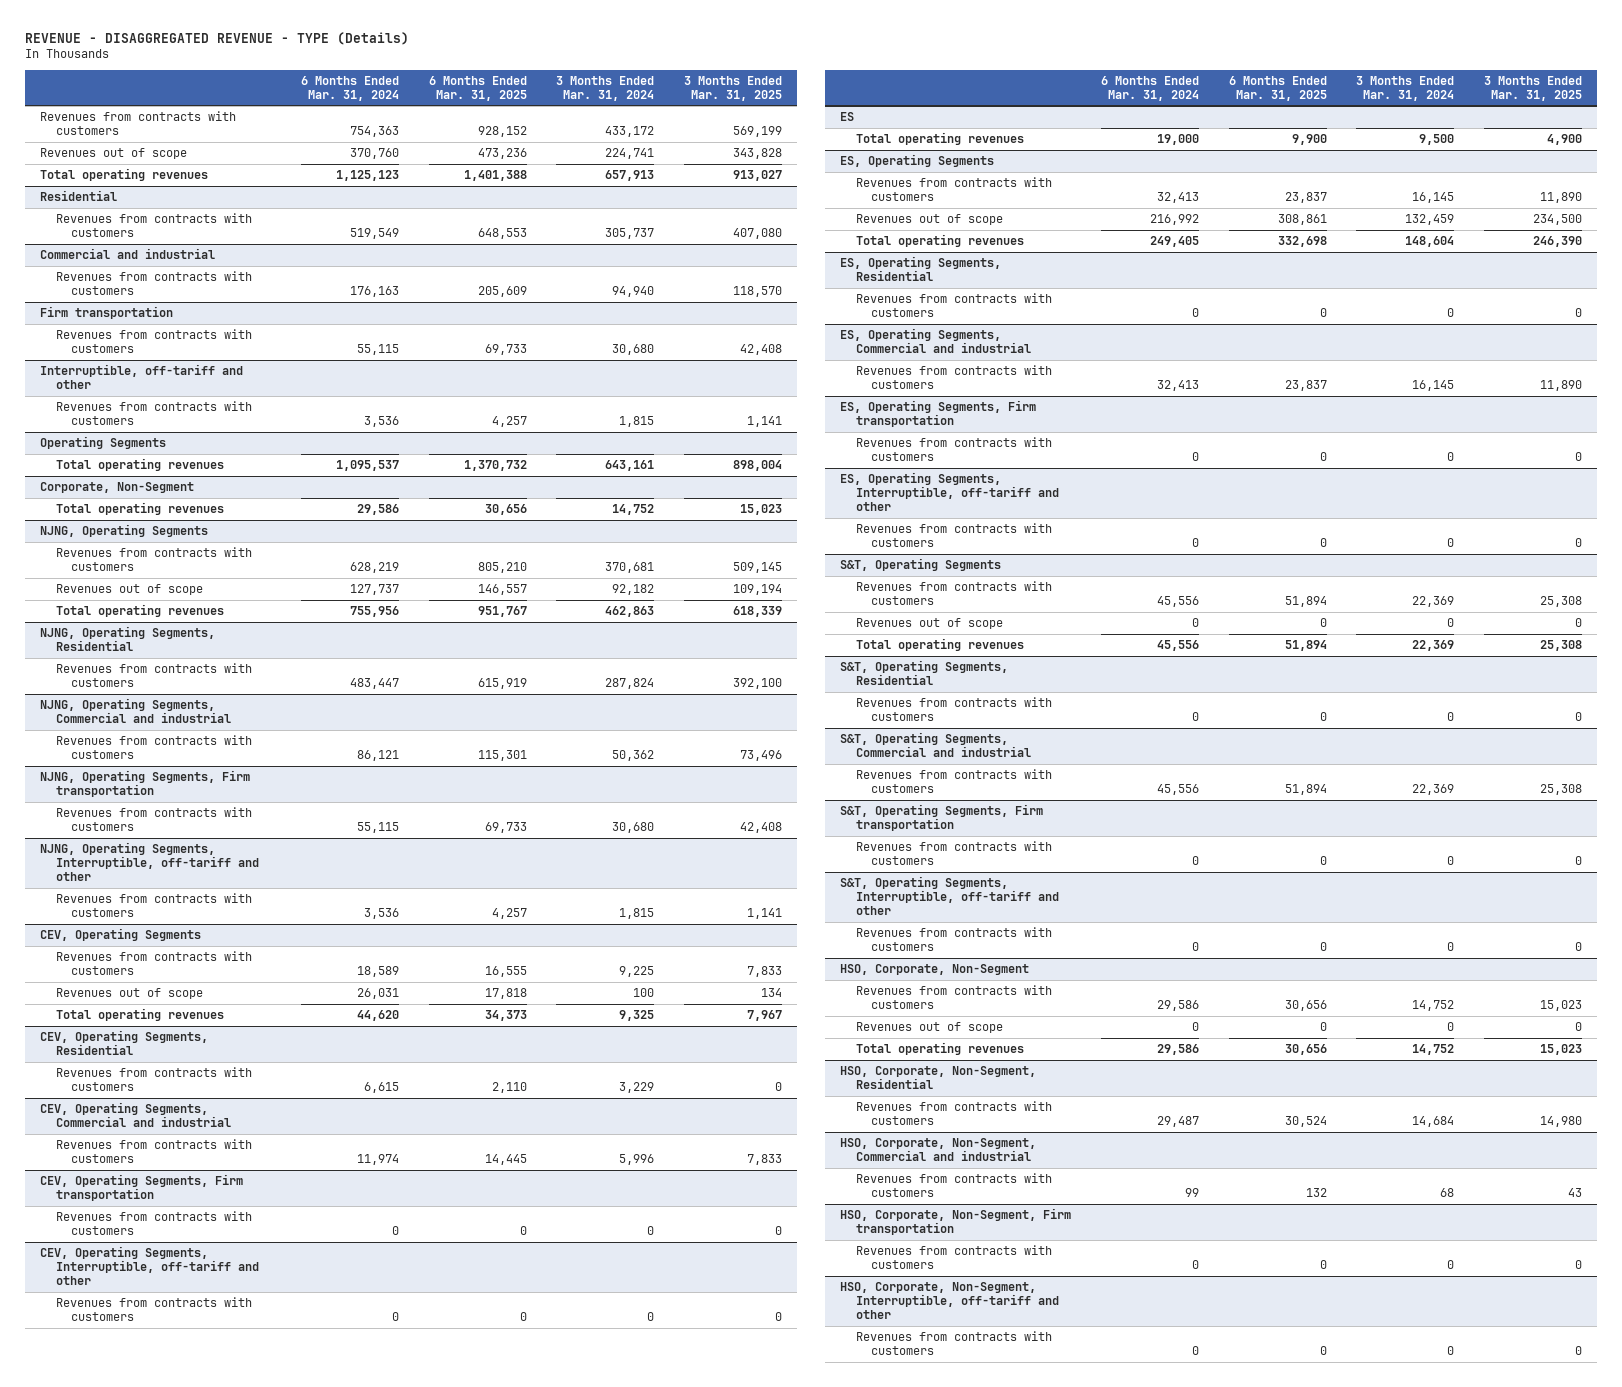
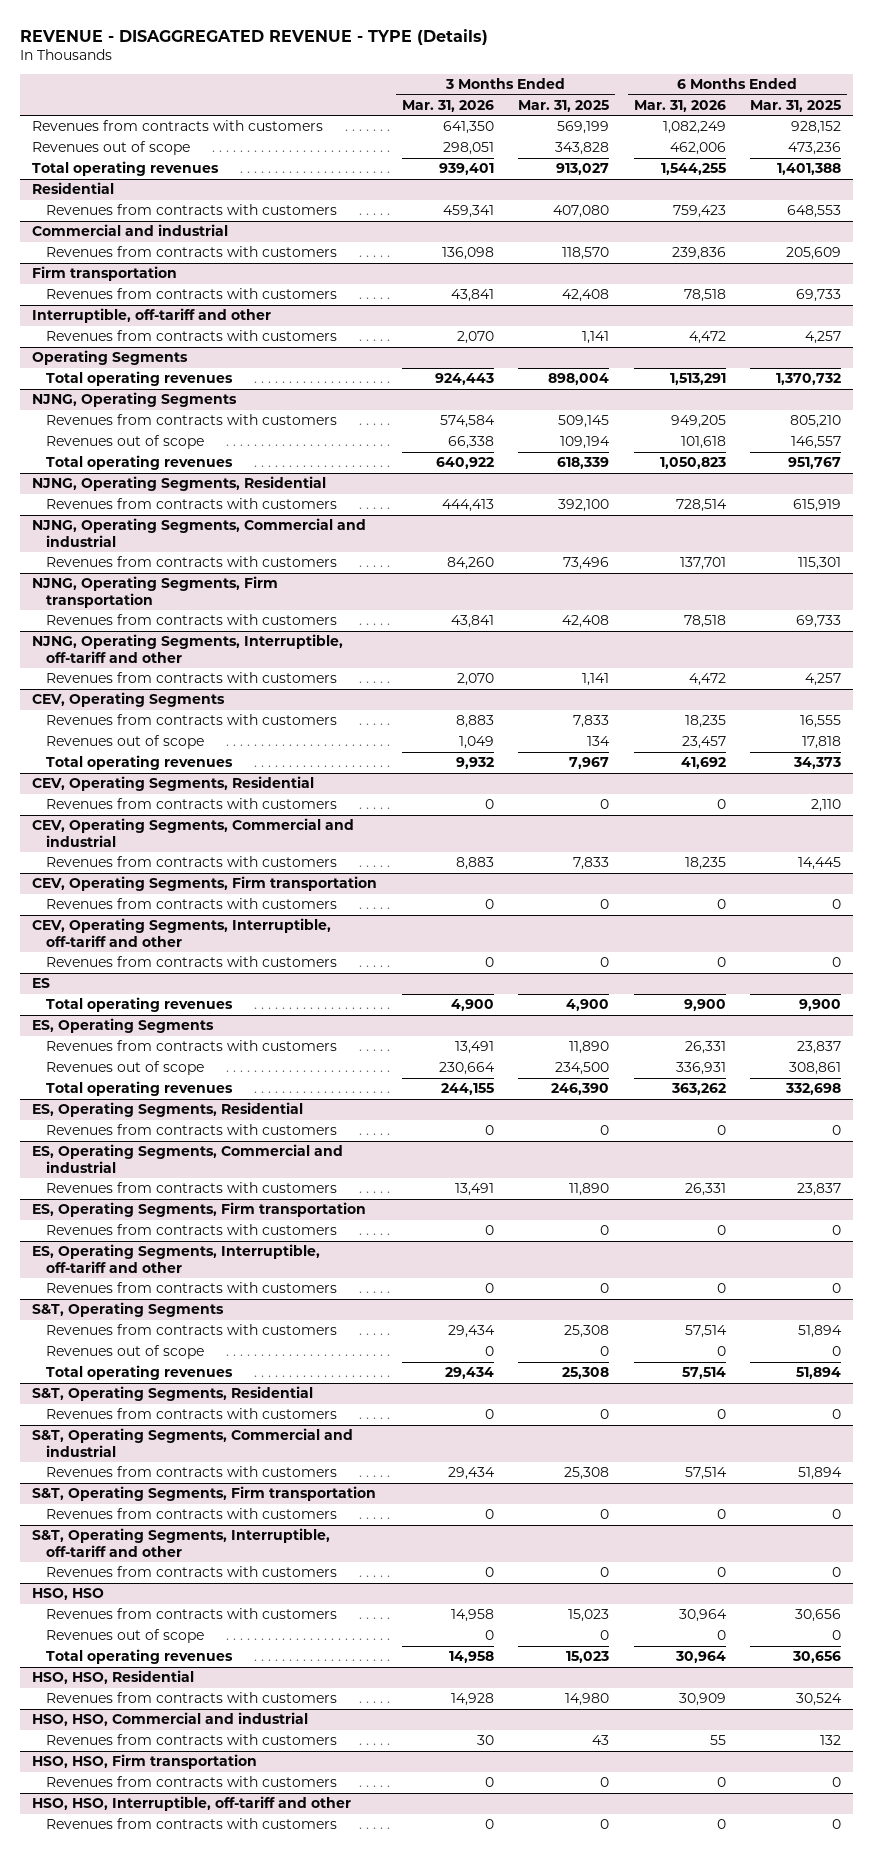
- | 6 Months Ended Mar. 31, 2024 | 6 Months Ended Mar. 31, 2025 | 3 Months Ended Mar. 31, 2024 | 3 Months Ended Mar. 31, 2025
+ | 3 Months Ended Mar. 31, 2026 | 3 Months Ended Mar. 31, 2025 | 6 Months Ended Mar. 31, 2026 | 6 Months Ended Mar. 31, 2025
- Corporate, Non-Segment
- Total operating revenues | 29,586 | 30,656 | 14,752 | 15,023
- HSO, Corporate, Non-Segment
+ HSO, HSO
- HSO, Corporate, Non-Segment, Residential
+ HSO, HSO, Residential
- HSO, Corporate, Non-Segment, Commercial and industrial
+ HSO, HSO, Commercial and industrial
- HSO, Corporate, Non-Segment, Firm transportation
+ HSO, HSO, Firm transportation
- HSO, Corporate, Non-Segment, Interruptible, off-tariff and other
+ HSO, HSO, Interruptible, off-tariff and other

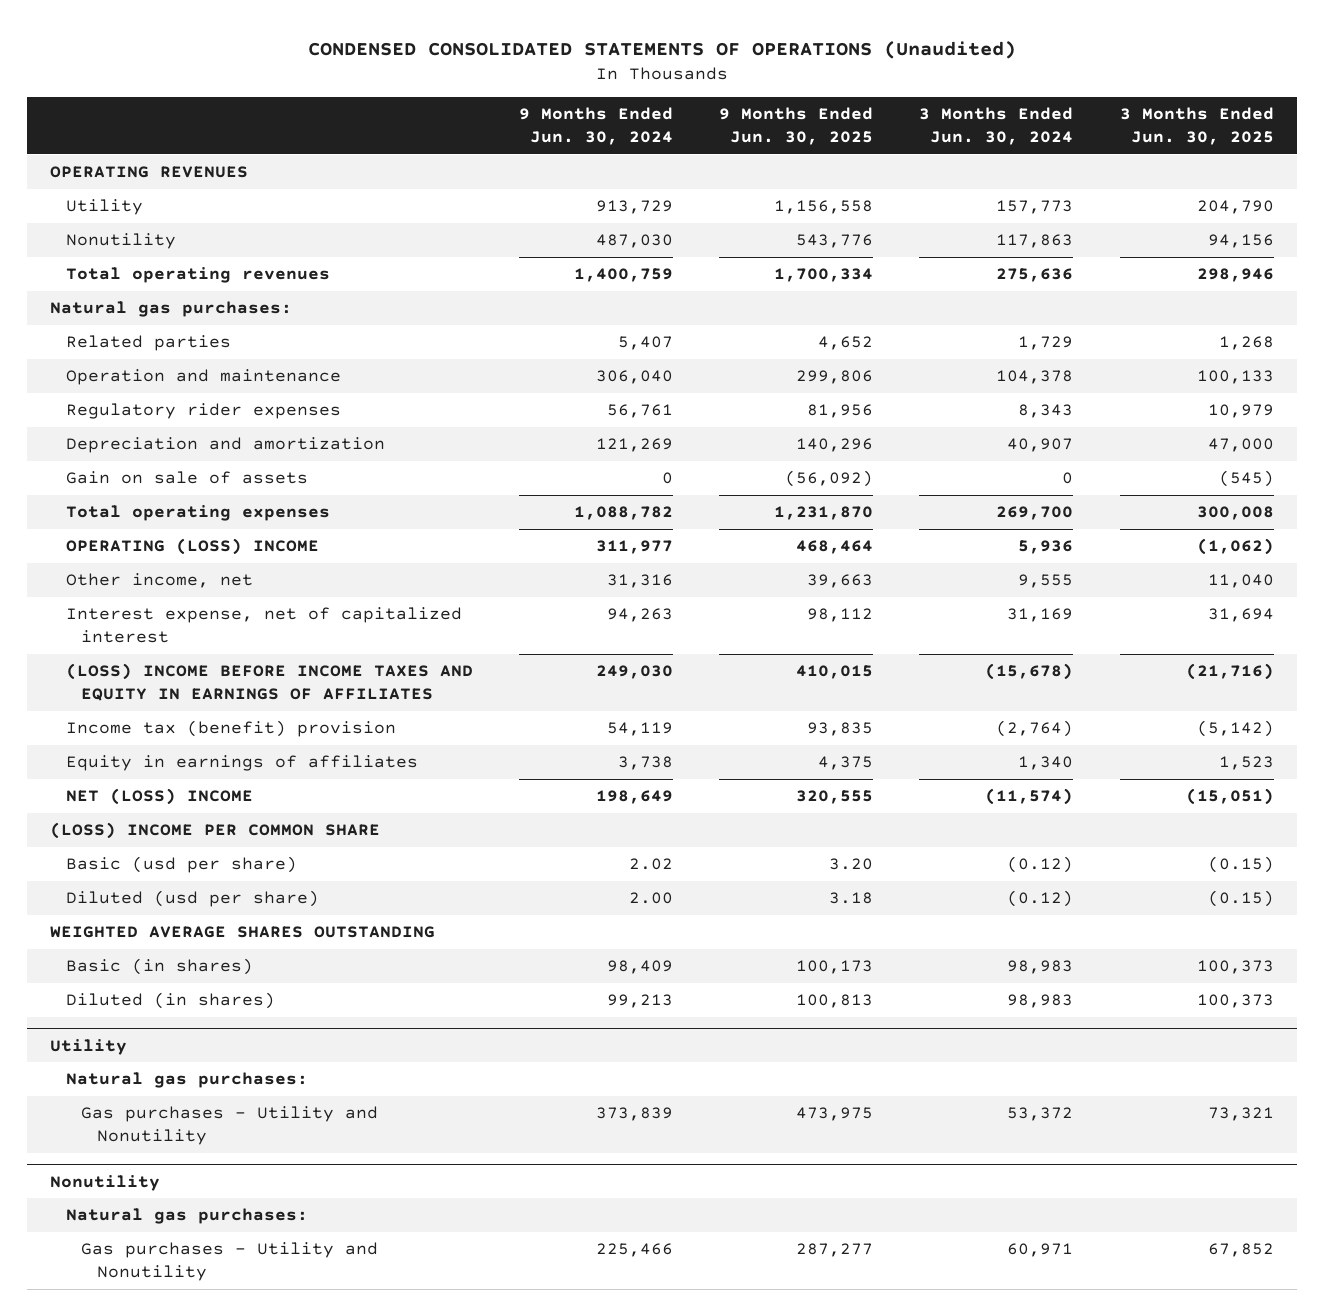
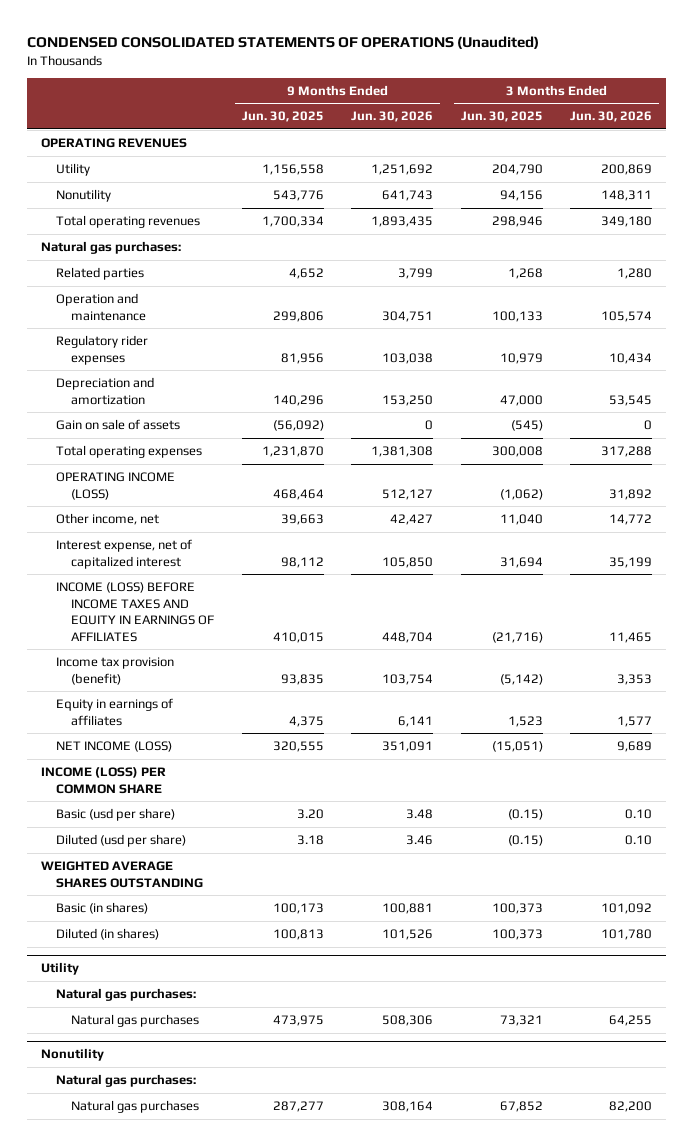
- | 9 Months Ended Jun. 30, 2024 | 9 Months Ended Jun. 30, 2025 | 3 Months Ended Jun. 30, 2024 | 3 Months Ended Jun. 30, 2025
+ | 9 Months Ended Jun. 30, 2025 | 9 Months Ended Jun. 30, 2026 | 3 Months Ended Jun. 30, 2025 | 3 Months Ended Jun. 30, 2026
- OPERATING (LOSS) INCOME | 311,977 | 468,464 | 5,936 | (1,062)
+ OPERATING INCOME (LOSS) | 468,464 | 512,127 | (1,062) | 31,892
- (LOSS) INCOME BEFORE INCOME TAXES AND EQUITY IN EARNINGS OF AFFILIATES | 249,030 | 410,015 | (15,678) | (21,716)
- Income tax (benefit) provision | 54,119 | 93,835 | (2,764) | (5,142)
+ INCOME (LOSS) BEFORE INCOME TAXES AND EQUITY IN EARNINGS OF AFFILIATES | 410,015 | 448,704 | (21,716) | 11,465
+ Income tax provision (benefit) | 93,835 | 103,754 | (5,142) | 3,353
- NET (LOSS) INCOME | 198,649 | 320,555 | (11,574) | (15,051)
- (LOSS) INCOME PER COMMON SHARE
+ NET INCOME (LOSS) | 320,555 | 351,091 | (15,051) | 9,689
+ INCOME (LOSS) PER COMMON SHARE
@ Utility
- Gas purchases - Utility and Nonutility | 373,839 | 473,975 | 53,372 | 73,321
+ Natural gas purchases | 473,975 | 508,306 | 73,321 | 64,255
@ Nonutility
- Gas purchases - Utility and Nonutility | 225,466 | 287,277 | 60,971 | 67,852
+ Natural gas purchases | 287,277 | 308,164 | 67,852 | 82,200

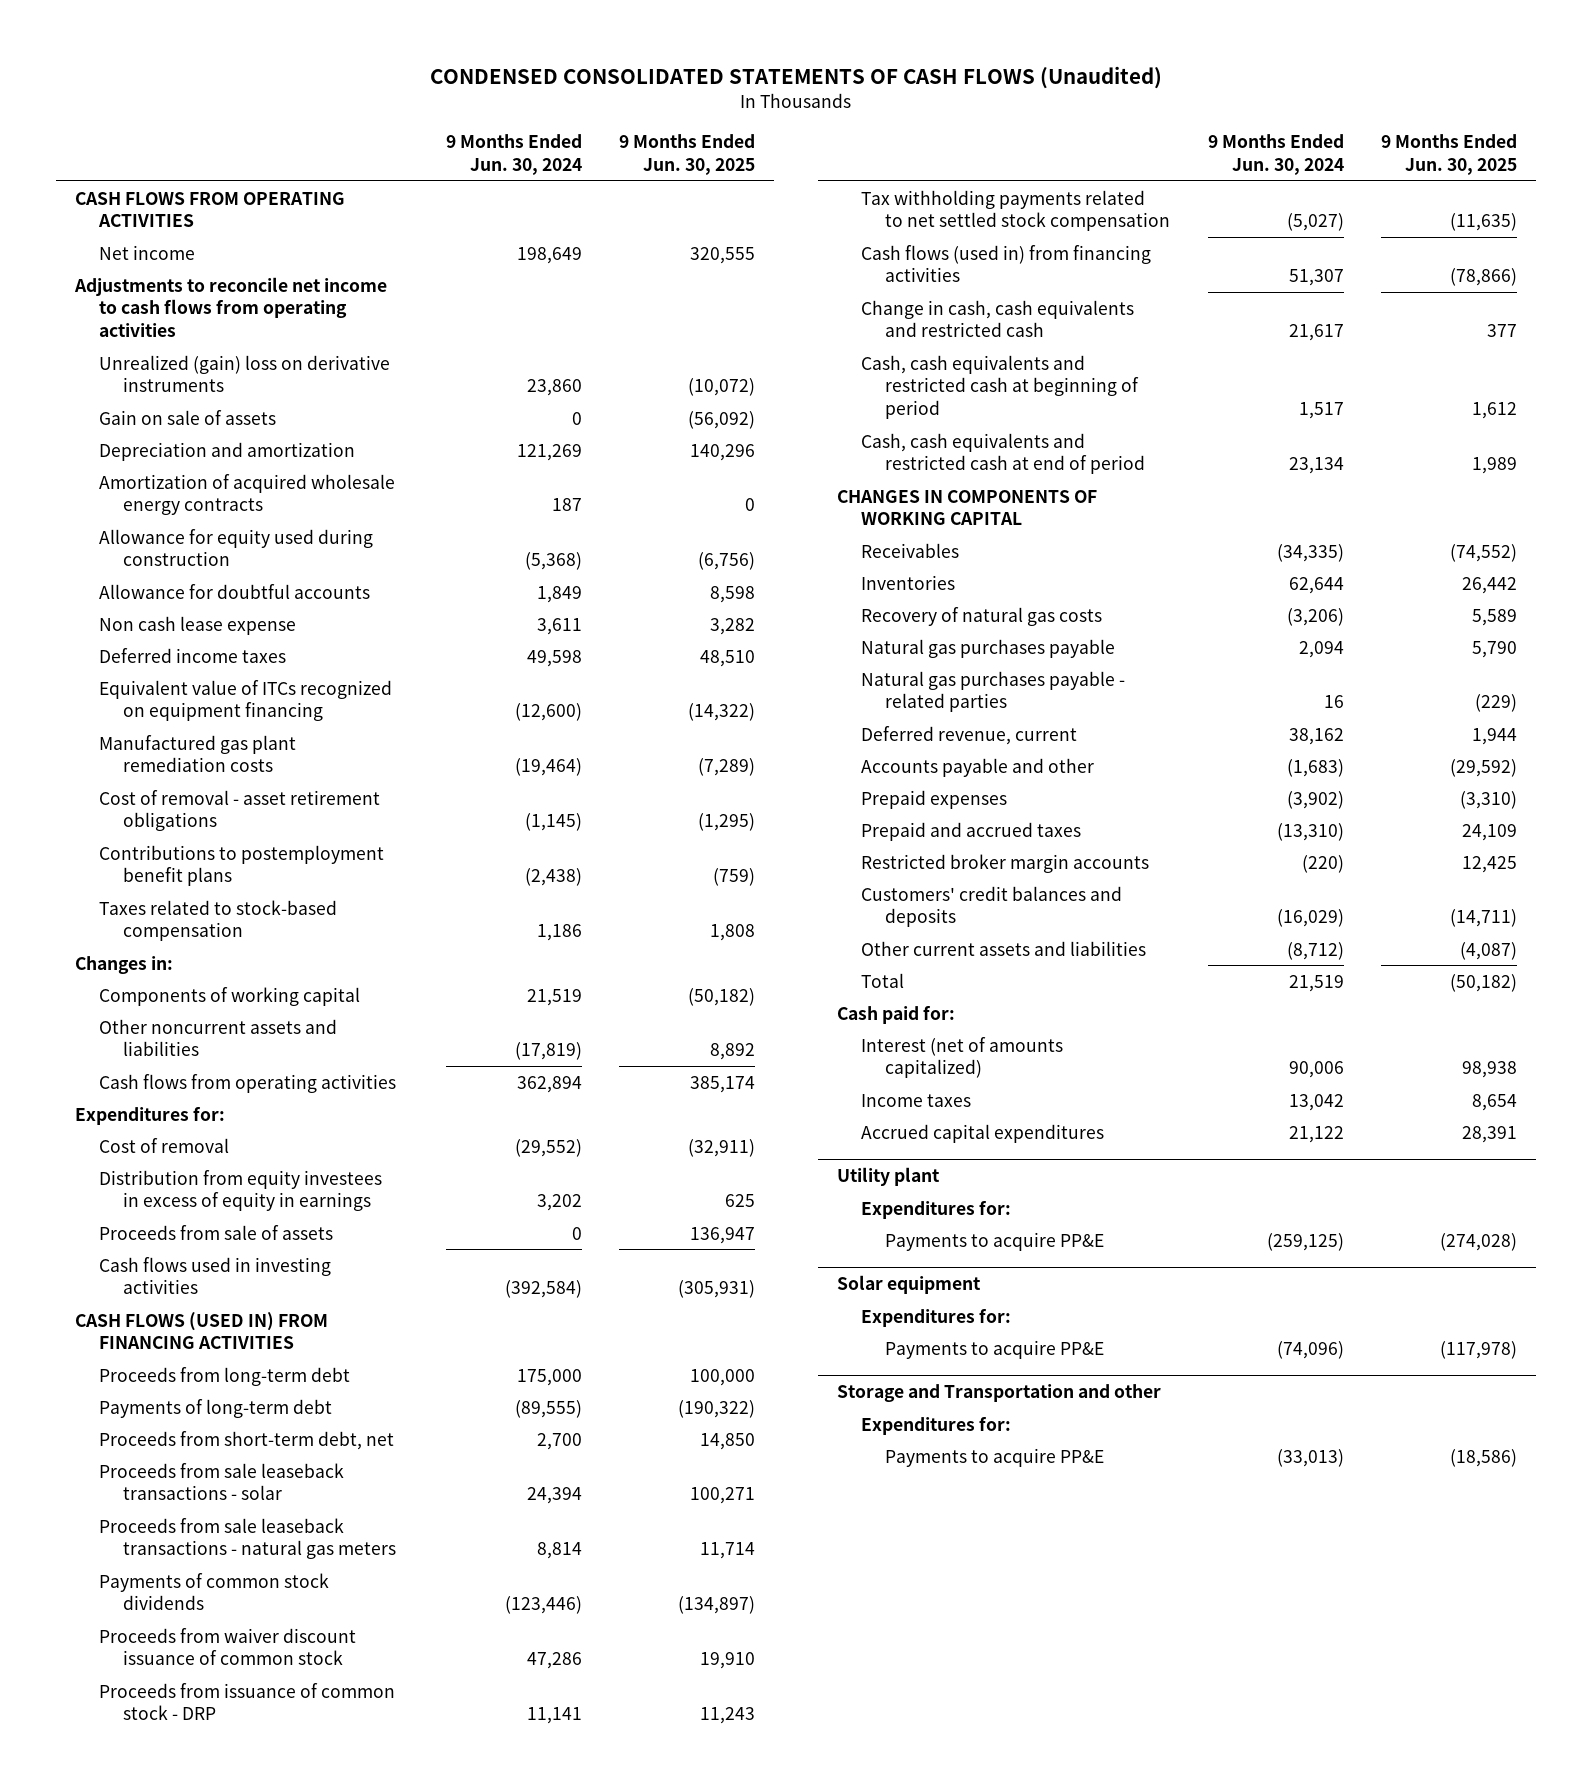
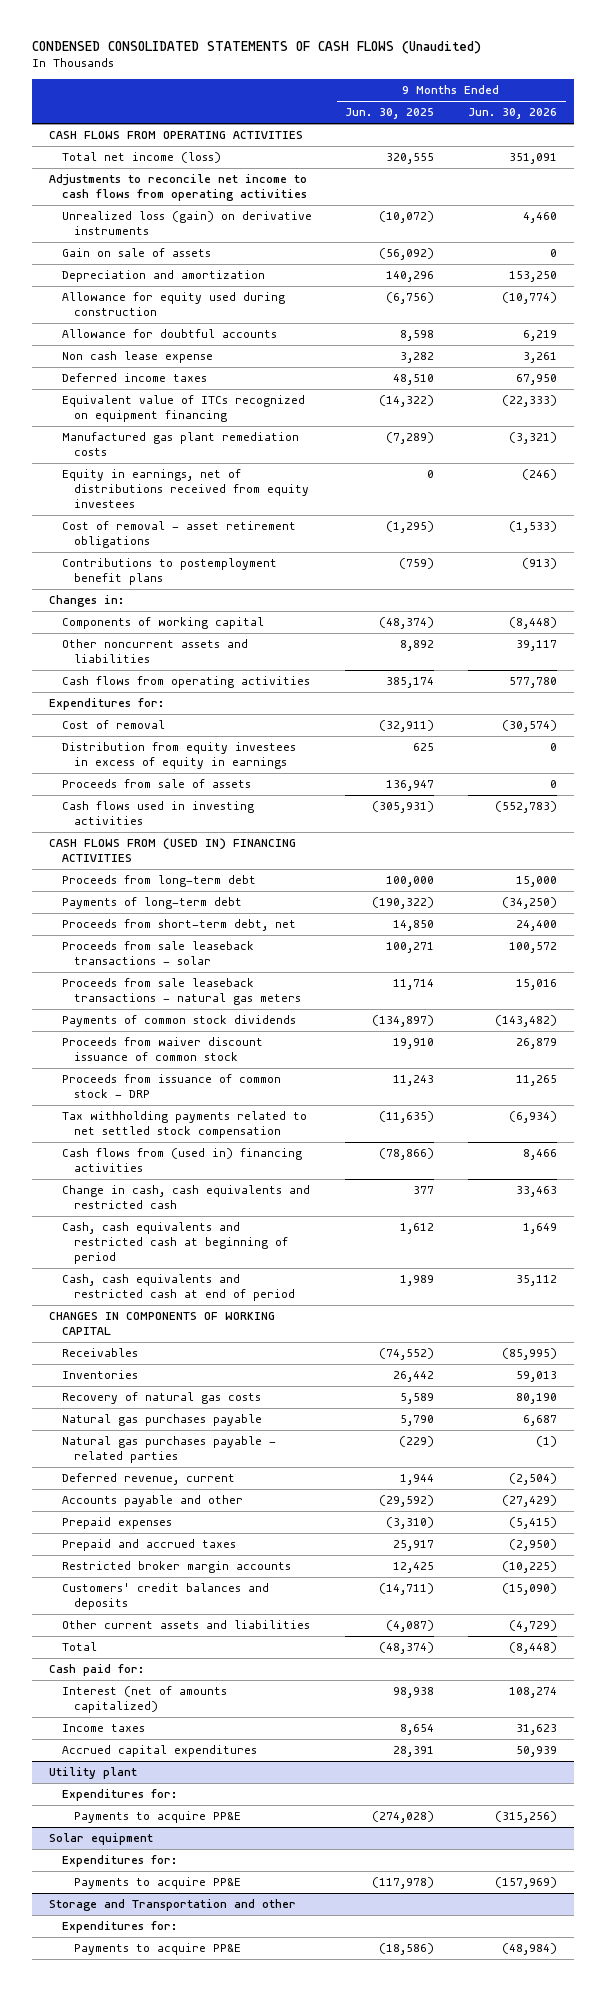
- | 9 Months Ended Jun. 30, 2024 | 9 Months Ended Jun. 30, 2025
+ | 9 Months Ended Jun. 30, 2025 | 9 Months Ended Jun. 30, 2026
- Net income | 198,649 | 320,555
+ Total net income (loss) | 320,555 | 351,091
- Unrealized (gain) loss on derivative instruments | 23,860 | (10,072)
+ Unrealized loss (gain) on derivative instruments | (10,072) | 4,460
- Amortization of acquired wholesale energy contracts | 187 | 0
+ Equity in earnings, net of distributions received from equity investees | 0 | (246)
- Taxes related to stock-based compensation | 1,186 | 1,808
- Components of working capital | 21,519 | (50,182)
+ Components of working capital | (48,374) | (8,448)
- CASH FLOWS (USED IN) FROM FINANCING ACTIVITIES
+ CASH FLOWS FROM (USED IN) FINANCING ACTIVITIES
- Cash flows (used in) from financing activities | 51,307 | (78,866)
+ Cash flows from (used in) financing activities | (78,866) | 8,466
- Prepaid and accrued taxes | (13,310) | 24,109
+ Prepaid and accrued taxes | 25,917 | (2,950)
- Total | 21,519 | (50,182)
+ Total | (48,374) | (8,448)

